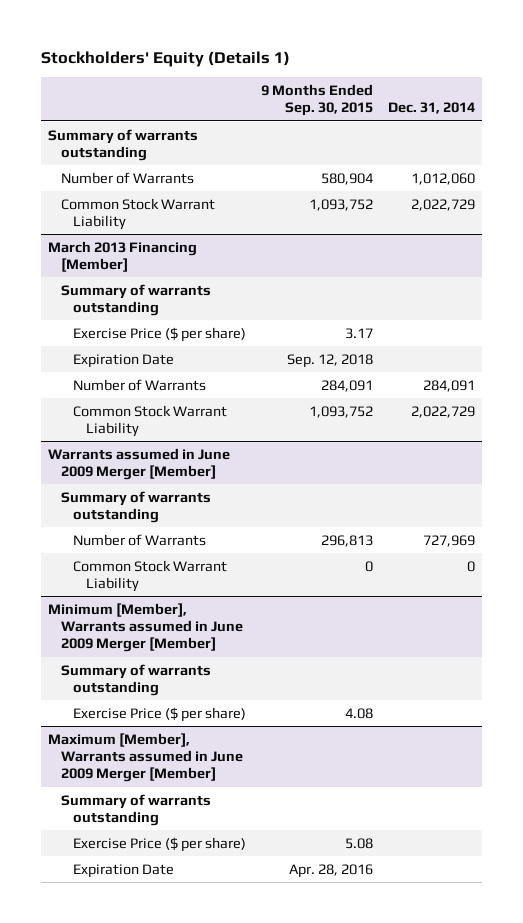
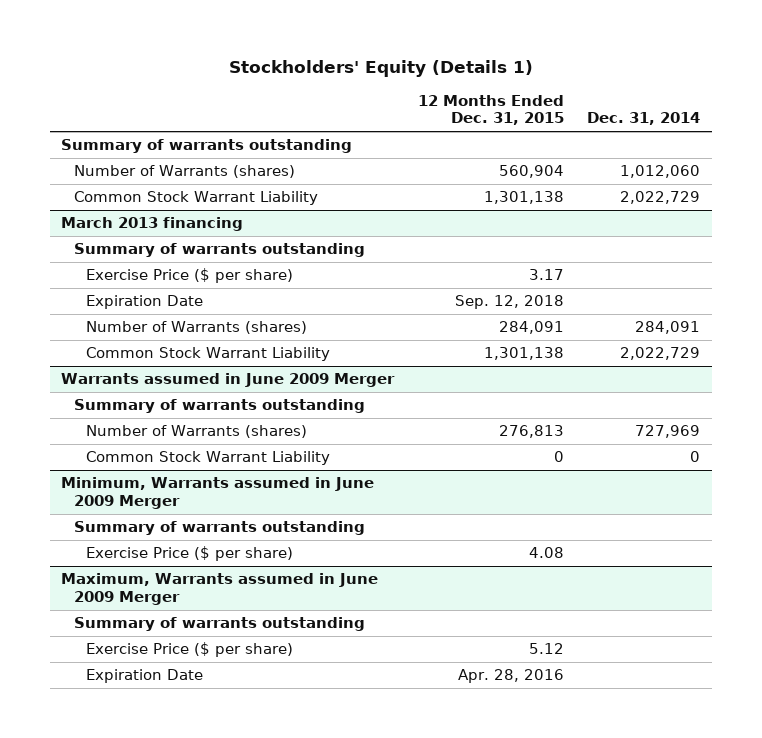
- | 9 Months Ended Sep. 30, 2015 | Dec. 31, 2014
+ | 12 Months Ended Dec. 31, 2015 | Dec. 31, 2014
- Number of Warrants | 580,904 | 1,012,060
+ Number of Warrants (shares) | 560,904 | 1,012,060
- March 2013 Financing [Member]
+ March 2013 financing
- Number of Warrants | 284,091 | 284,091
+ Number of Warrants (shares) | 284,091 | 284,091
- Warrants assumed in June 2009 Merger [Member]
+ Warrants assumed in June 2009 Merger
- Number of Warrants | 296,813 | 727,969
+ Number of Warrants (shares) | 276,813 | 727,969
- Minimum [Member], Warrants assumed in June 2009 Merger [Member]
+ Minimum, Warrants assumed in June 2009 Merger
- Maximum [Member], Warrants assumed in June 2009 Merger [Member]
+ Maximum, Warrants assumed in June 2009 Merger

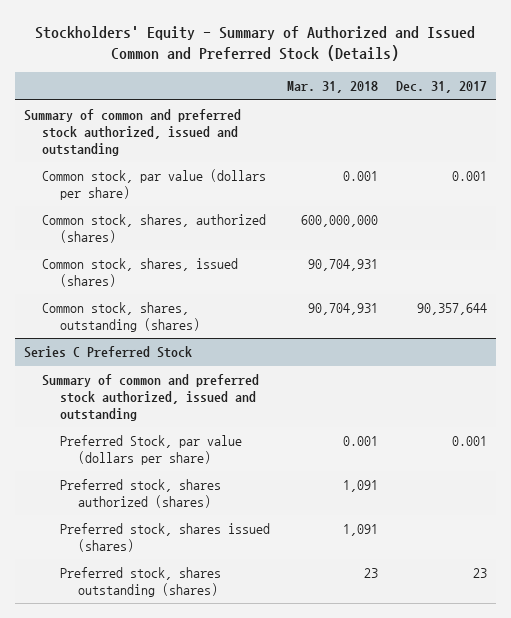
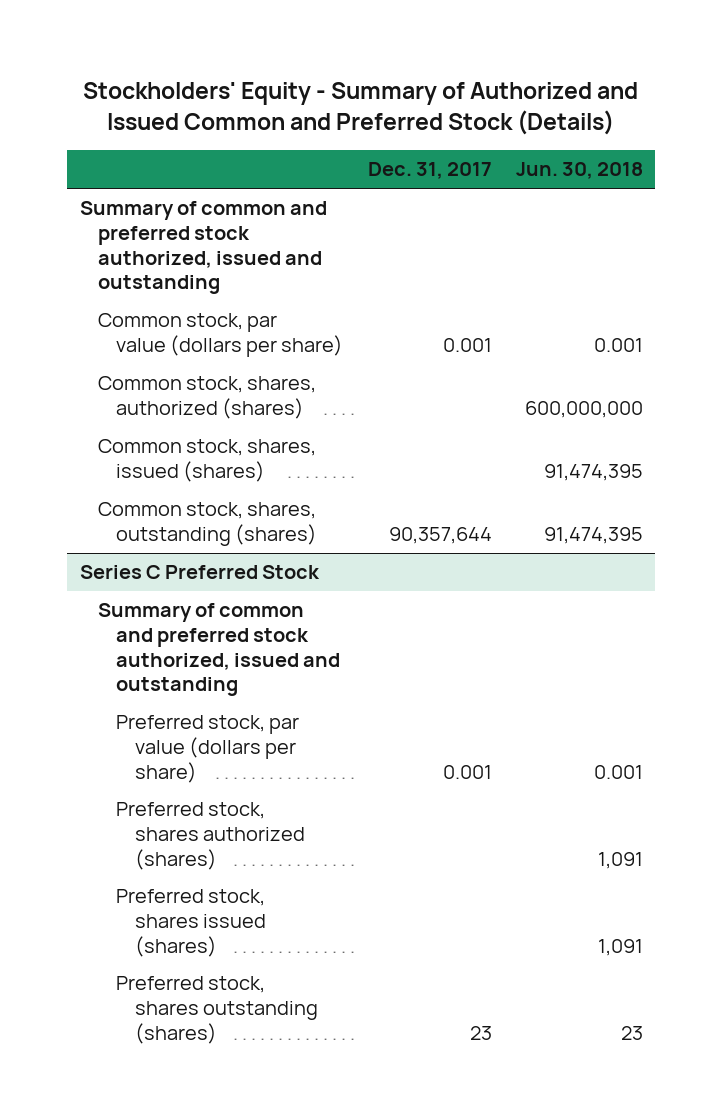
- | Mar. 31, 2018 | Dec. 31, 2017
+ | Dec. 31, 2017 | Jun. 30, 2018
@ Series C Preferred Stock
- Preferred Stock, par value (dollars per share) | 0.001 | 0.001
+ Preferred stock, par value (dollars per share) | 0.001 | 0.001

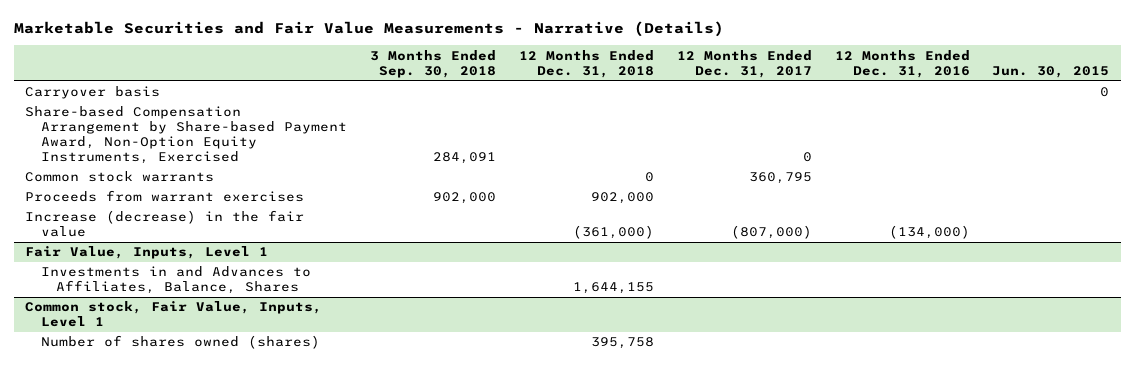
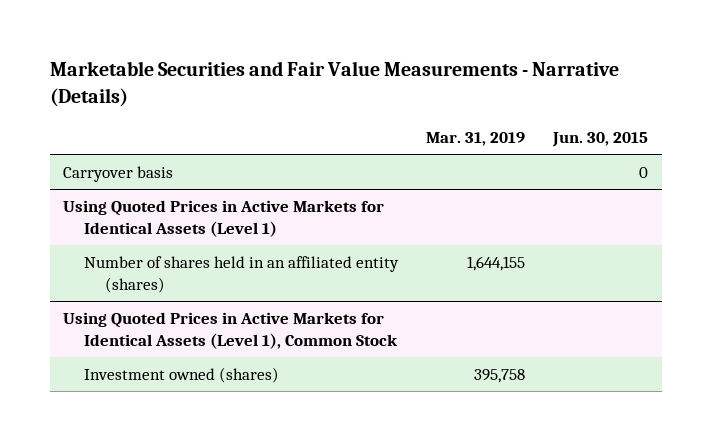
- | 3 Months Ended Sep. 30, 2018 | 12 Months Ended Dec. 31, 2018 | 12 Months Ended Dec. 31, 2017 | 12 Months Ended Dec. 31, 2016 | Jun. 30, 2015
+ | Mar. 31, 2019 | Jun. 30, 2015
- Share-based Compensation Arrangement by Share-based Payment Award, Non-Option Equity Instruments, Exercised | 284,091 | | 0 | |
- Common stock warrants | | 0 | 360,795 | |
- Proceeds from warrant exercises | 902,000 | 902,000 | | |
- Increase (decrease) in the fair value | | (361,000) | (807,000) | (134,000) |
- Fair Value, Inputs, Level 1
- Investments in and Advances to Affiliates, Balance, Shares | | 1,644,155 | | |
- Common stock, Fair Value, Inputs, Level 1
- Number of shares owned (shares) | | 395,758 | | |
+ Using Quoted Prices in Active Markets for Identical Assets (Level 1)
+ Number of shares held in an affiliated entity (shares) | 1,644,155 |
+ Using Quoted Prices in Active Markets for Identical Assets (Level 1), Common Stock
+ Investment owned (shares) | 395,758 |

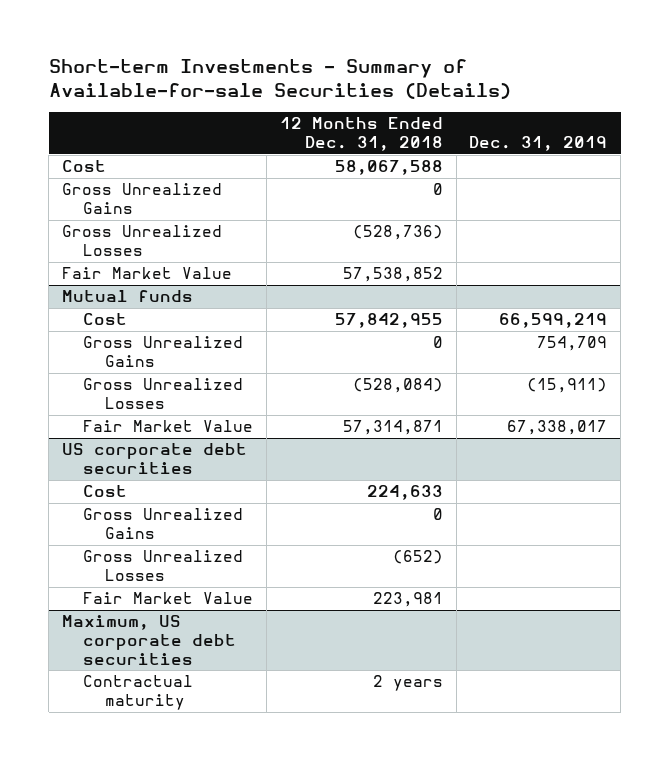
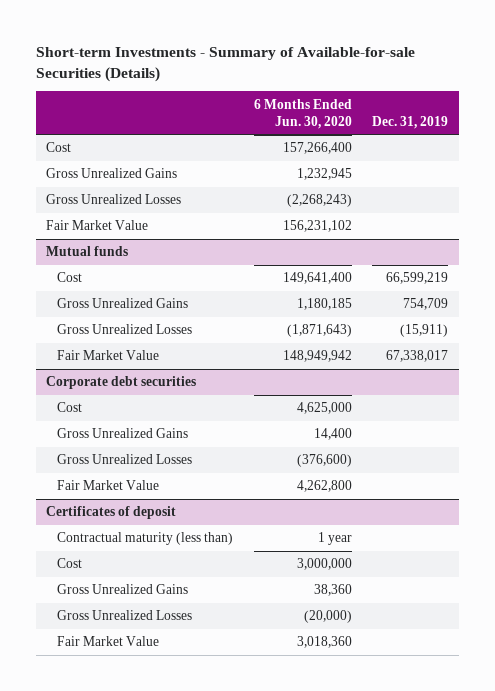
- | 12 Months Ended Dec. 31, 2018 | Dec. 31, 2019
+ | 6 Months Ended Jun. 30, 2020 | Dec. 31, 2019
- US corporate debt securities
- Cost | 224,633 |
- Gross Unrealized Gains | 0 |
- Gross Unrealized Losses | (652) |
- Fair Market Value | 223,981 |
- Maximum, US corporate debt securities
- Contractual maturity | 2 years |
+ Corporate debt securities
+ Cost | 4,625,000 |
+ Gross Unrealized Gains | 14,400 |
+ Gross Unrealized Losses | (376,600) |
+ Fair Market Value | 4,262,800 |
+ Certificates of deposit
+ Contractual maturity (less than) | 1 year |
+ Cost | 3,000,000 |
+ Gross Unrealized Gains | 38,360 |
+ Gross Unrealized Losses | (20,000) |
+ Fair Market Value | 3,018,360 |

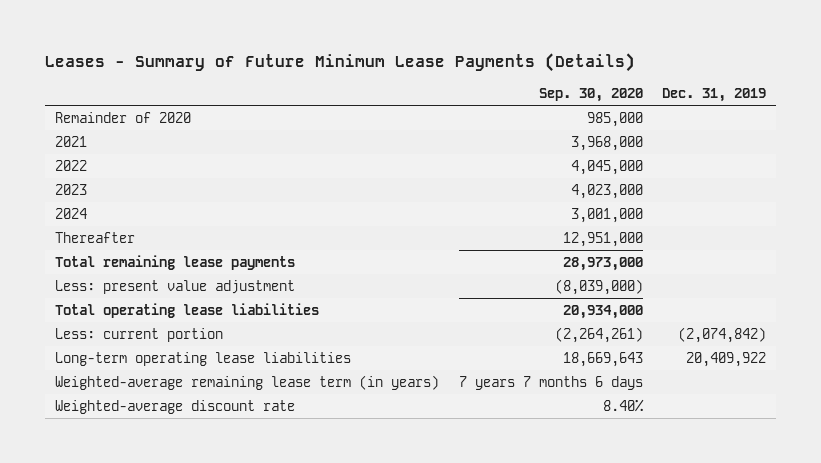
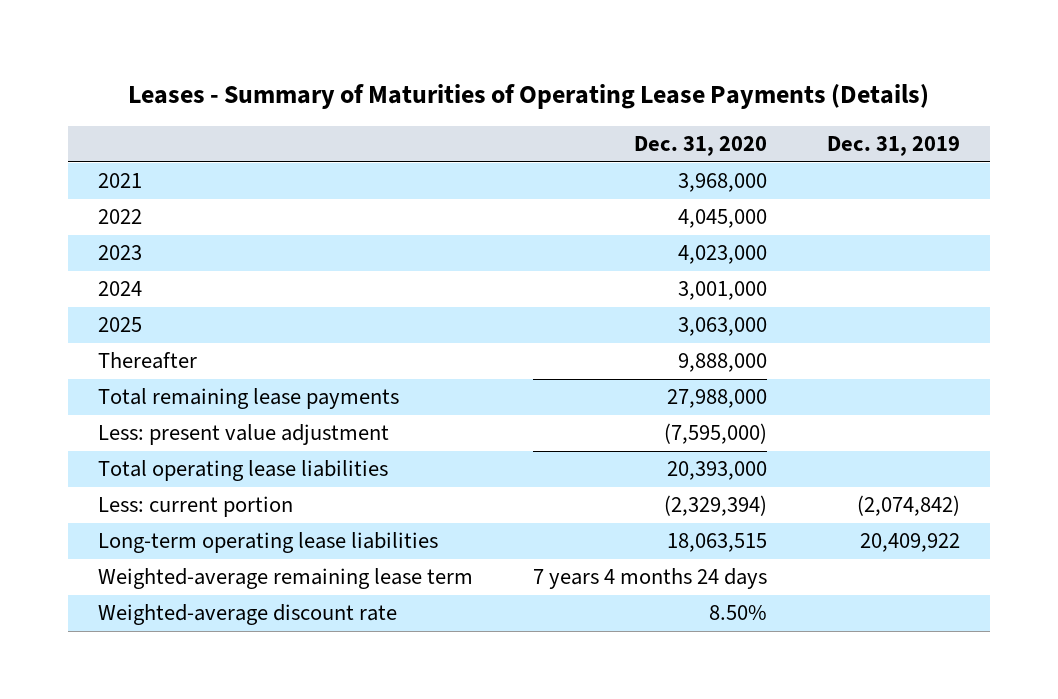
- Leases - Summary of Future Minimum Lease Payments (Details)
+ Leases - Summary of Maturities of Operating Lease Payments (Details)
- | Sep. 30, 2020 | Dec. 31, 2019
+ | Dec. 31, 2020 | Dec. 31, 2019
- Remainder of 2020 | 985,000 |
+ 2025 | 3,063,000 |
- Weighted-average remaining lease term (in years) | 7 years 7 months 6 days |
+ Weighted-average remaining lease term | 7 years 4 months 24 days |

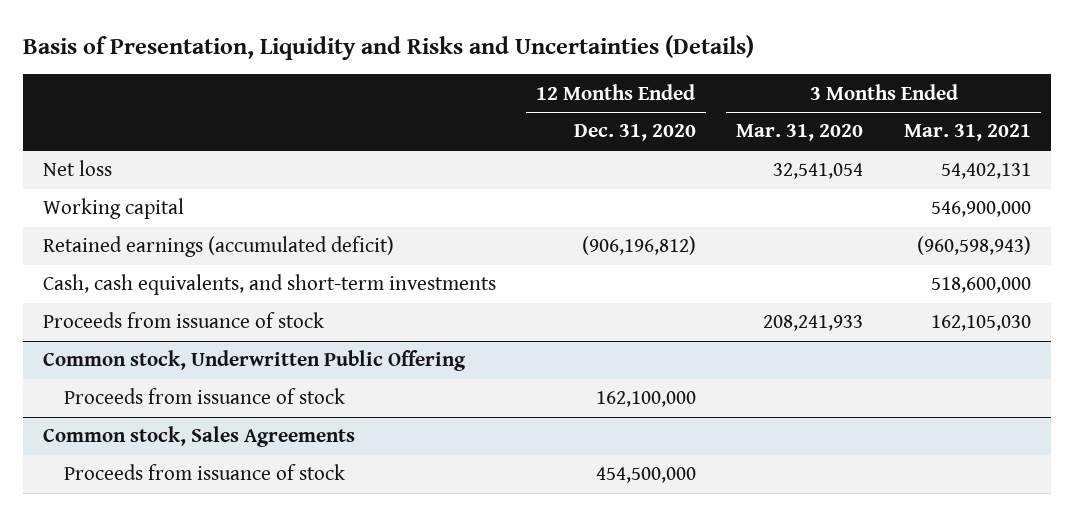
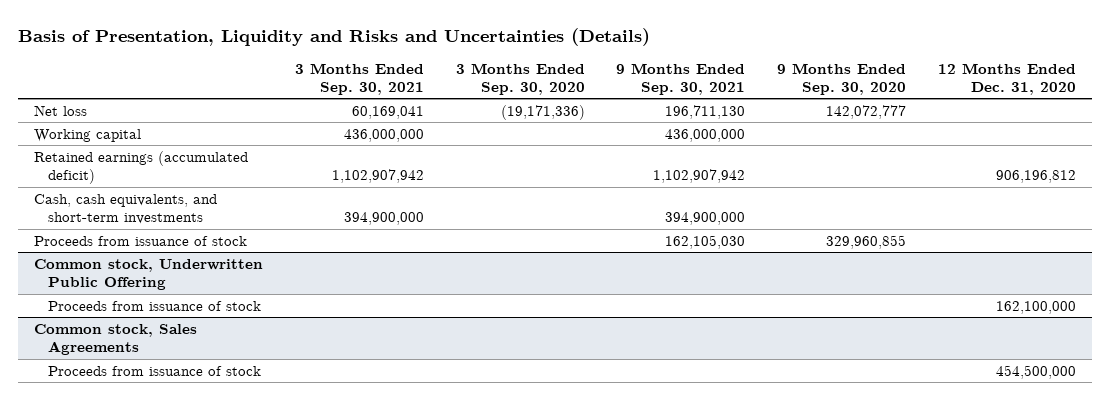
- | 12 Months Ended Dec. 31, 2020 | 3 Months Ended Mar. 31, 2020 | 3 Months Ended Mar. 31, 2021
+ | 3 Months Ended Sep. 30, 2021 | 3 Months Ended Sep. 30, 2020 | 9 Months Ended Sep. 30, 2021 | 9 Months Ended Sep. 30, 2020 | 12 Months Ended Dec. 31, 2020
- Retained earnings (accumulated deficit) | (906,196,812) | | (960,598,943)
+ Retained earnings (accumulated deficit) | 1,102,907,942 | | 1,102,907,942 | | 906,196,812

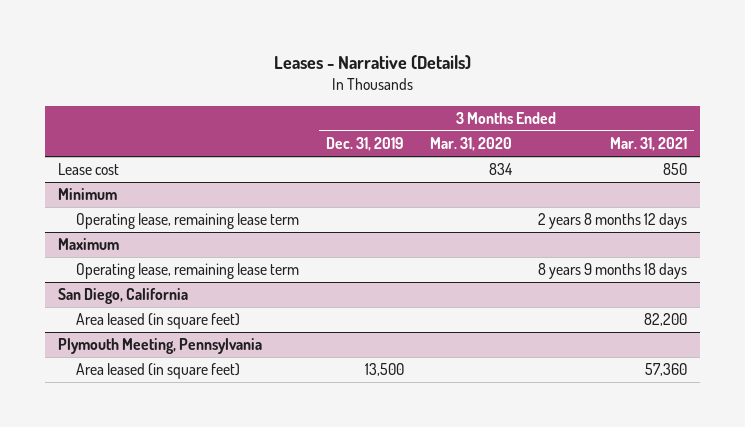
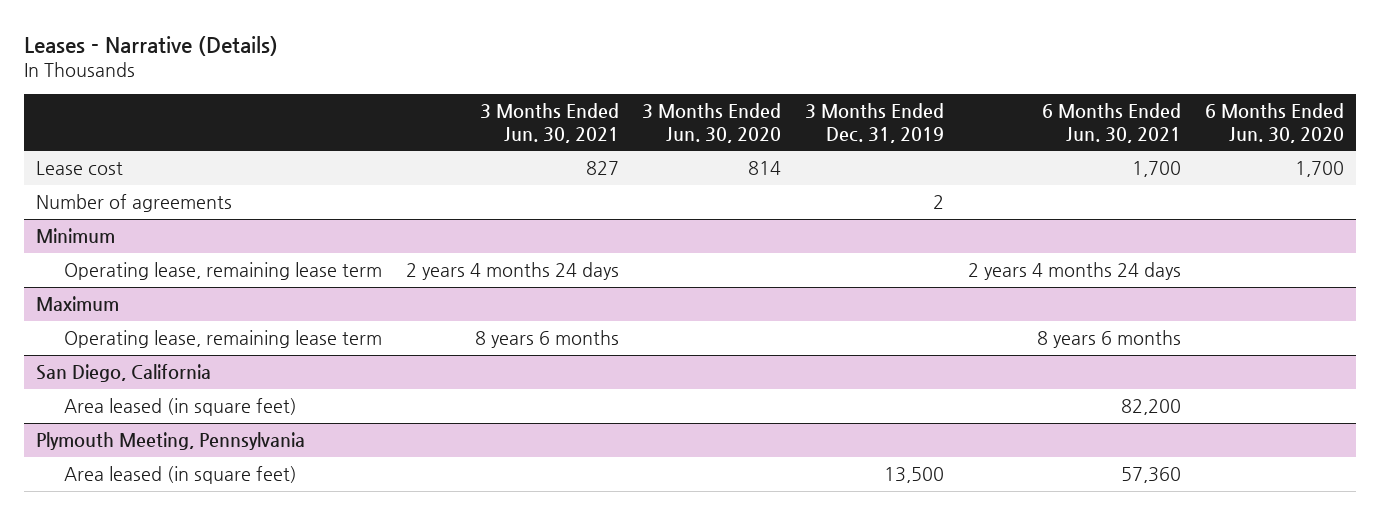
- | 3 Months Ended Dec. 31, 2019 | 3 Months Ended Mar. 31, 2020 | 3 Months Ended Mar. 31, 2021
+ | 3 Months Ended Jun. 30, 2021 | 3 Months Ended Jun. 30, 2020 | 3 Months Ended Dec. 31, 2019 | 6 Months Ended Jun. 30, 2021 | 6 Months Ended Jun. 30, 2020
+ Number of agreements | | | 2 | |

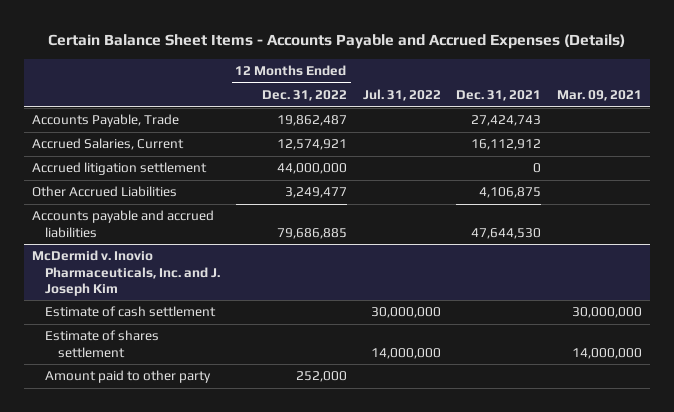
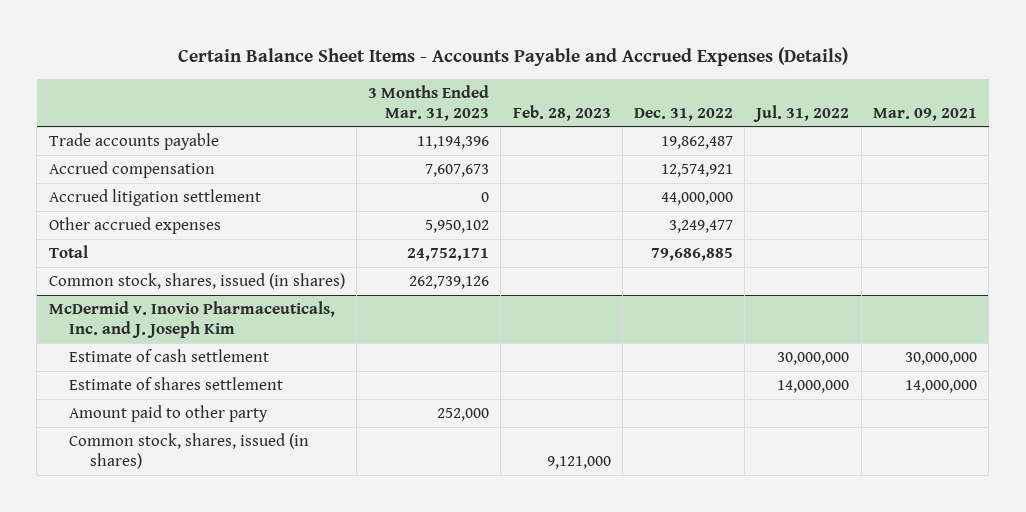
- | 12 Months Ended Dec. 31, 2022 | Jul. 31, 2022 | Dec. 31, 2021 | Mar. 09, 2021
+ | 3 Months Ended Mar. 31, 2023 | Feb. 28, 2023 | Dec. 31, 2022 | Jul. 31, 2022 | Mar. 09, 2021
- Accounts Payable, Trade | 19,862,487 | | 27,424,743 |
- Accrued Salaries, Current | 12,574,921 | | 16,112,912 |
+ Trade accounts payable | 11,194,396 | | 19,862,487 | |
+ Accrued compensation | 7,607,673 | | 12,574,921 | |
- Other Accrued Liabilities | 3,249,477 | | 4,106,875 |
- Accounts payable and accrued liabilities | 79,686,885 | | 47,644,530 |
+ Other accrued expenses | 5,950,102 | | 3,249,477 | |
+ Total | 24,752,171 | | 79,686,885 | |
+ Common stock, shares, issued (in shares) | 262,739,126 | | | |
@ McDermid v. Inovio Pharmaceuticals, Inc. and J. Joseph Kim
+ Common stock, shares, issued (in shares) | | 9,121,000 | | |

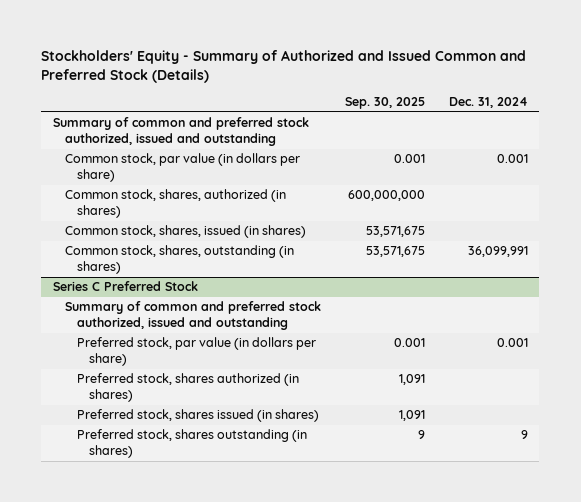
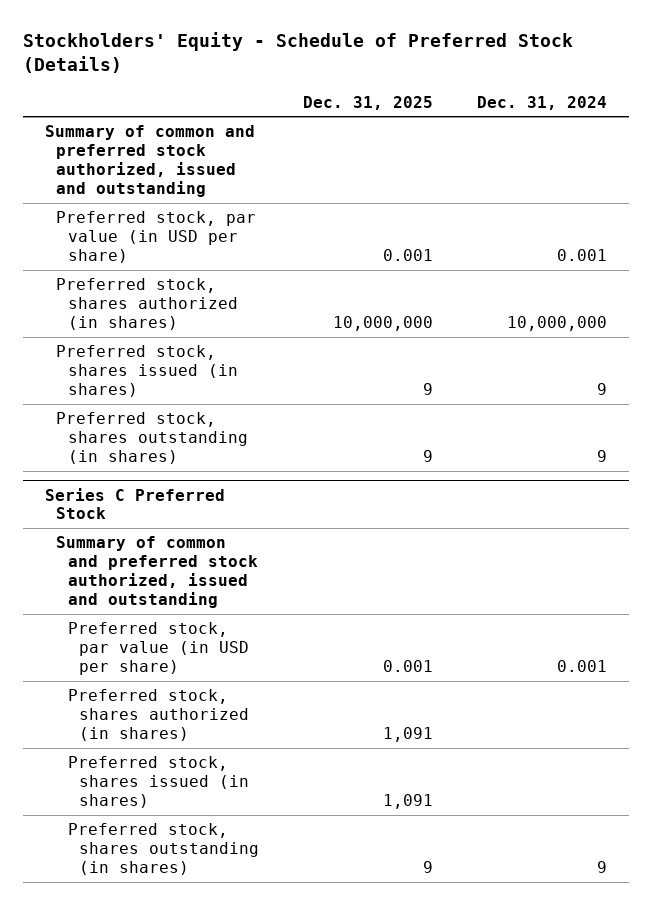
- Stockholders' Equity - Summary of Authorized and Issued Common and Preferred Stock (Details)
+ Stockholders' Equity - Schedule of Preferred Stock (Details)
- | Sep. 30, 2025 | Dec. 31, 2024
+ | Dec. 31, 2025 | Dec. 31, 2024
- Common stock, par value (in dollars per share) | 0.001 | 0.001
- Common stock, shares, authorized (in shares) | 600,000,000 |
- Common stock, shares, issued (in shares) | 53,571,675 |
- Common stock, shares, outstanding (in shares) | 53,571,675 | 36,099,991
+ Preferred stock, par value (in USD per share) | 0.001 | 0.001
+ Preferred stock, shares authorized (in shares) | 10,000,000 | 10,000,000
+ Preferred stock, shares issued (in shares) | 9 | 9
+ Preferred stock, shares outstanding (in shares) | 9 | 9
@ Series C Preferred Stock
- Preferred stock, par value (in dollars per share) | 0.001 | 0.001
+ Preferred stock, par value (in USD per share) | 0.001 | 0.001

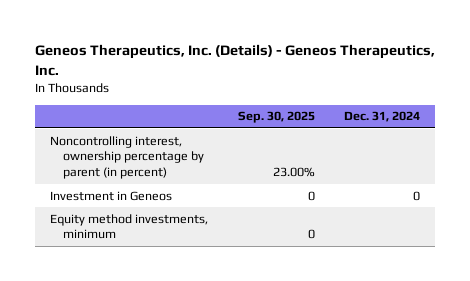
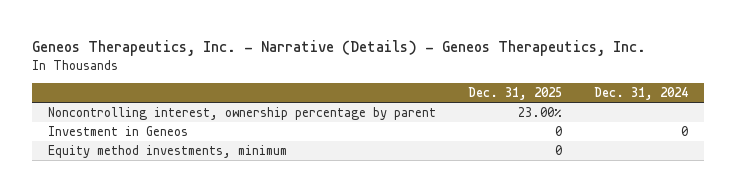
- Geneos Therapeutics, Inc. (Details) - Geneos Therapeutics, Inc.
+ Geneos Therapeutics, Inc. - Narrative (Details) - Geneos Therapeutics, Inc.
- | Sep. 30, 2025 | Dec. 31, 2024
+ | Dec. 31, 2025 | Dec. 31, 2024
- Noncontrolling interest, ownership percentage by parent (in percent) | 23.00% |
+ Noncontrolling interest, ownership percentage by parent | 23.00% |

